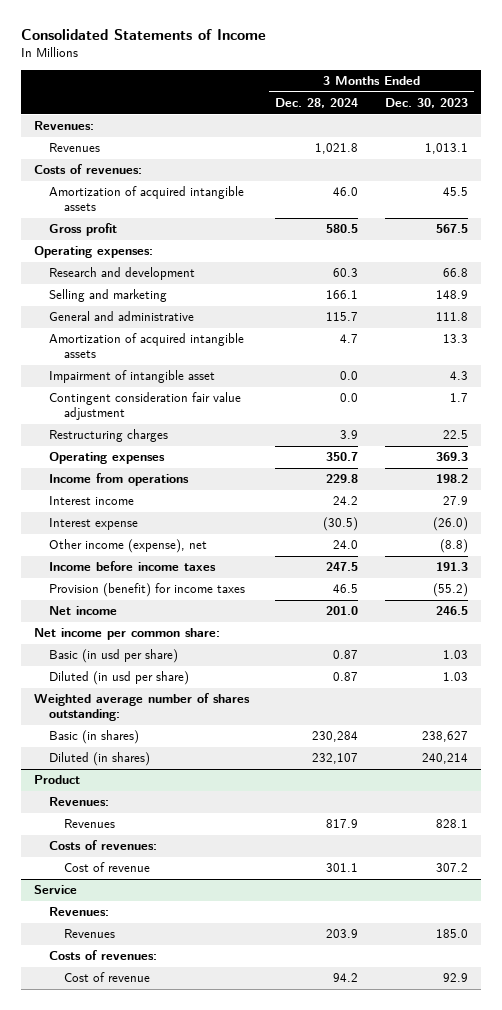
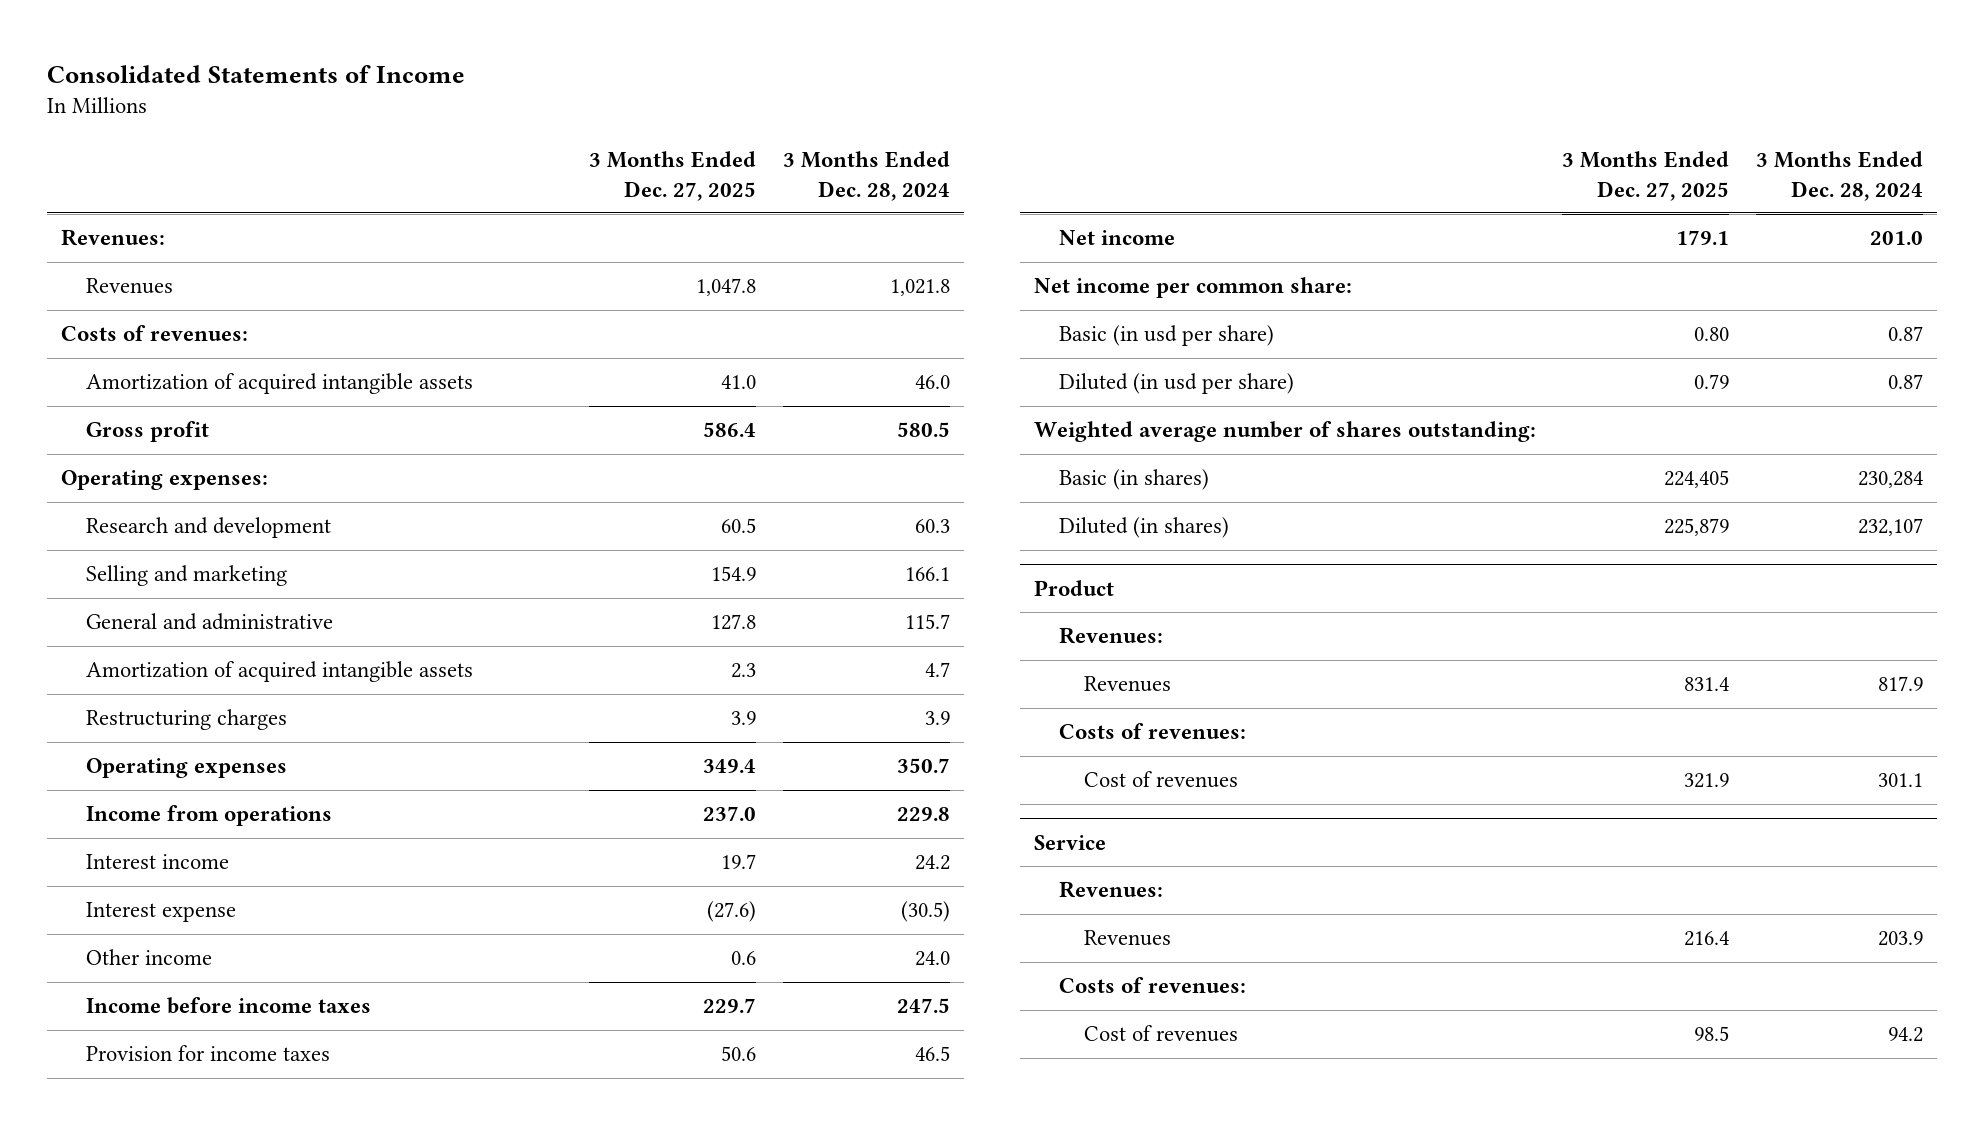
- | 3 Months Ended Dec. 28, 2024 | 3 Months Ended Dec. 30, 2023
+ | 3 Months Ended Dec. 27, 2025 | 3 Months Ended Dec. 28, 2024
- Impairment of intangible asset | 0.0 | 4.3
- Contingent consideration fair value adjustment | 0.0 | 1.7
- Other income (expense), net | 24.0 | (8.8)
+ Other income | 0.6 | 24.0
- Provision (benefit) for income taxes | 46.5 | (55.2)
+ Provision for income taxes | 50.6 | 46.5
@ Product
- Cost of revenue | 301.1 | 307.2
+ Cost of revenues | 321.9 | 301.1
@ Service
- Cost of revenue | 94.2 | 92.9
+ Cost of revenues | 98.5 | 94.2

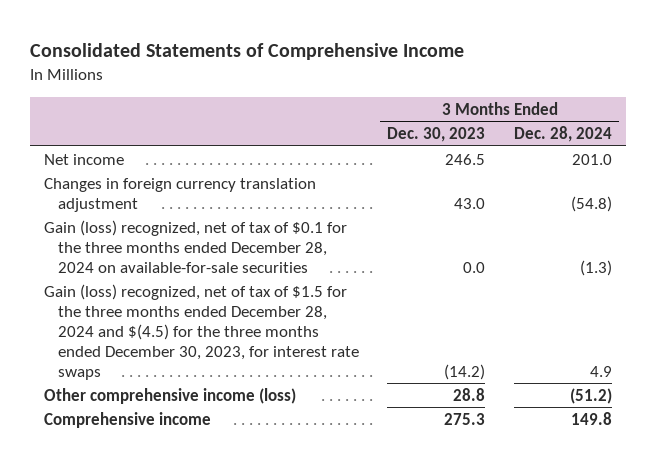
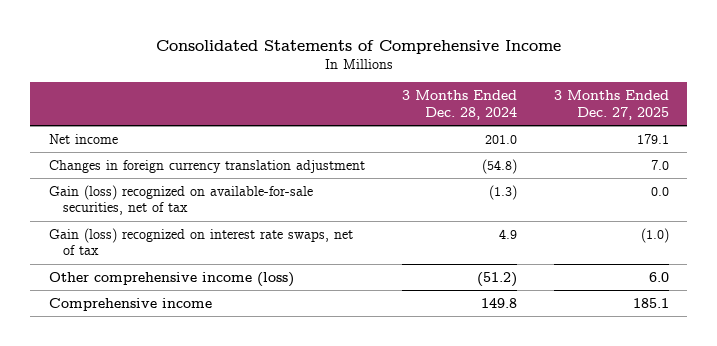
- | 3 Months Ended Dec. 30, 2023 | 3 Months Ended Dec. 28, 2024
+ | 3 Months Ended Dec. 28, 2024 | 3 Months Ended Dec. 27, 2025
- Gain (loss) recognized, net of tax of $0.1 for the three months ended December 28, 2024 on available-for-sale securities | 0.0 | (1.3)
- Gain (loss) recognized, net of tax of $1.5 for the three months ended December 28, 2024 and $(4.5) for the three months ended December 30, 2023, for interest rate swaps | (14.2) | 4.9
+ Gain (loss) recognized on available-for-sale securities, net of tax | (1.3) | 0.0
+ Gain (loss) recognized on interest rate swaps, net of tax | 4.9 | (1.0)

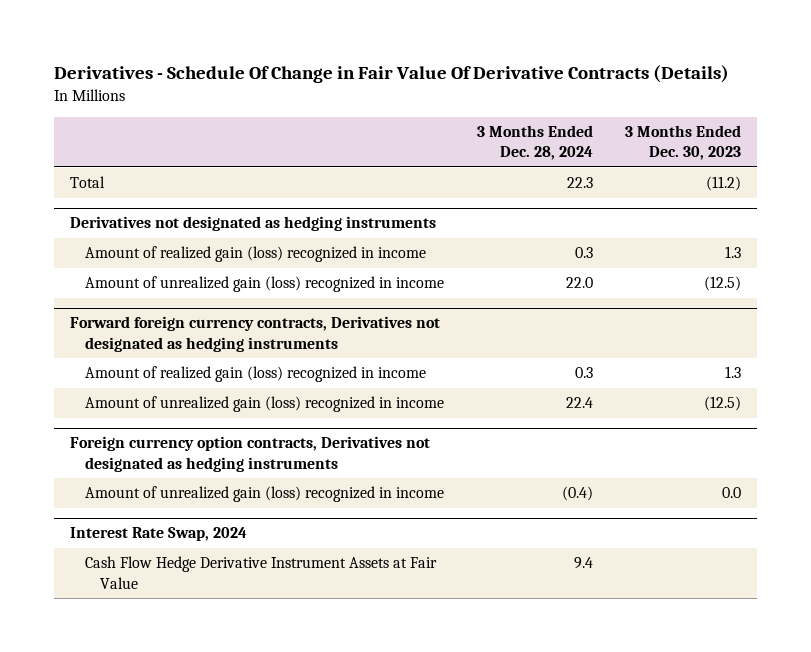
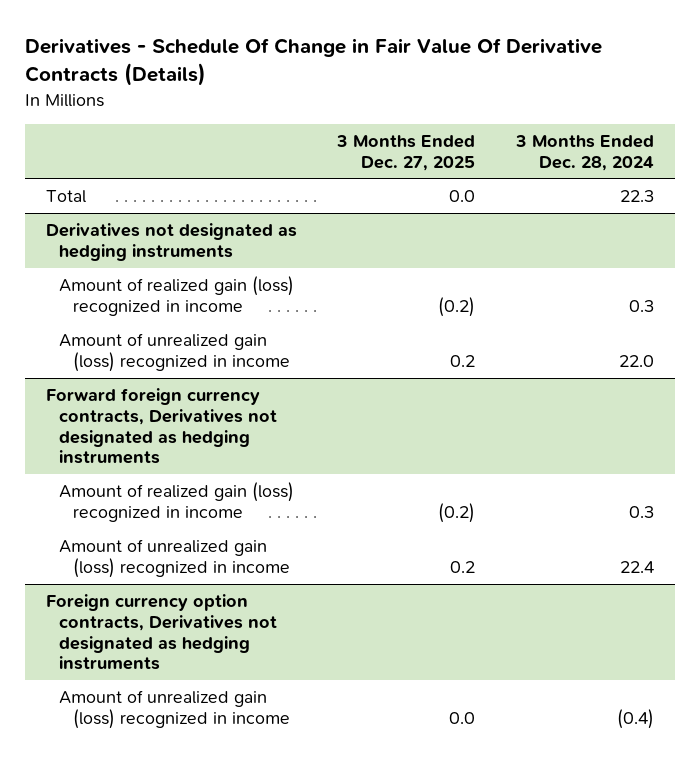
- | 3 Months Ended Dec. 28, 2024 | 3 Months Ended Dec. 30, 2023
+ | 3 Months Ended Dec. 27, 2025 | 3 Months Ended Dec. 28, 2024
- Interest Rate Swap, 2024
- Cash Flow Hedge Derivative Instrument Assets at Fair Value | 9.4 |

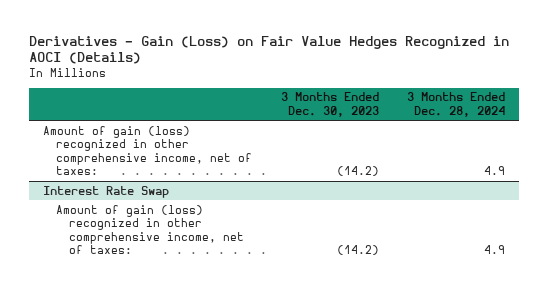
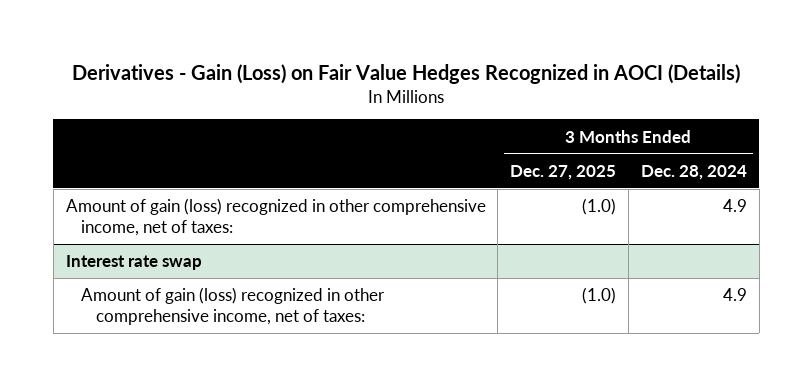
- | 3 Months Ended Dec. 30, 2023 | 3 Months Ended Dec. 28, 2024
+ | 3 Months Ended Dec. 27, 2025 | 3 Months Ended Dec. 28, 2024
- Interest Rate Swap
+ Interest rate swap

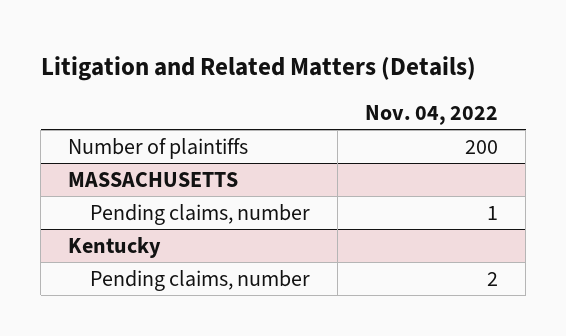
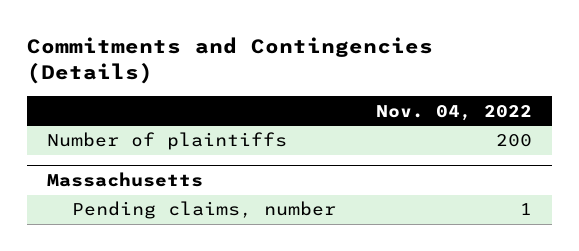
- Litigation and Related Matters (Details)
+ Commitments and Contingencies (Details)
- MASSACHUSETTS
+ Massachusetts
- Kentucky
- Pending claims, number | 2

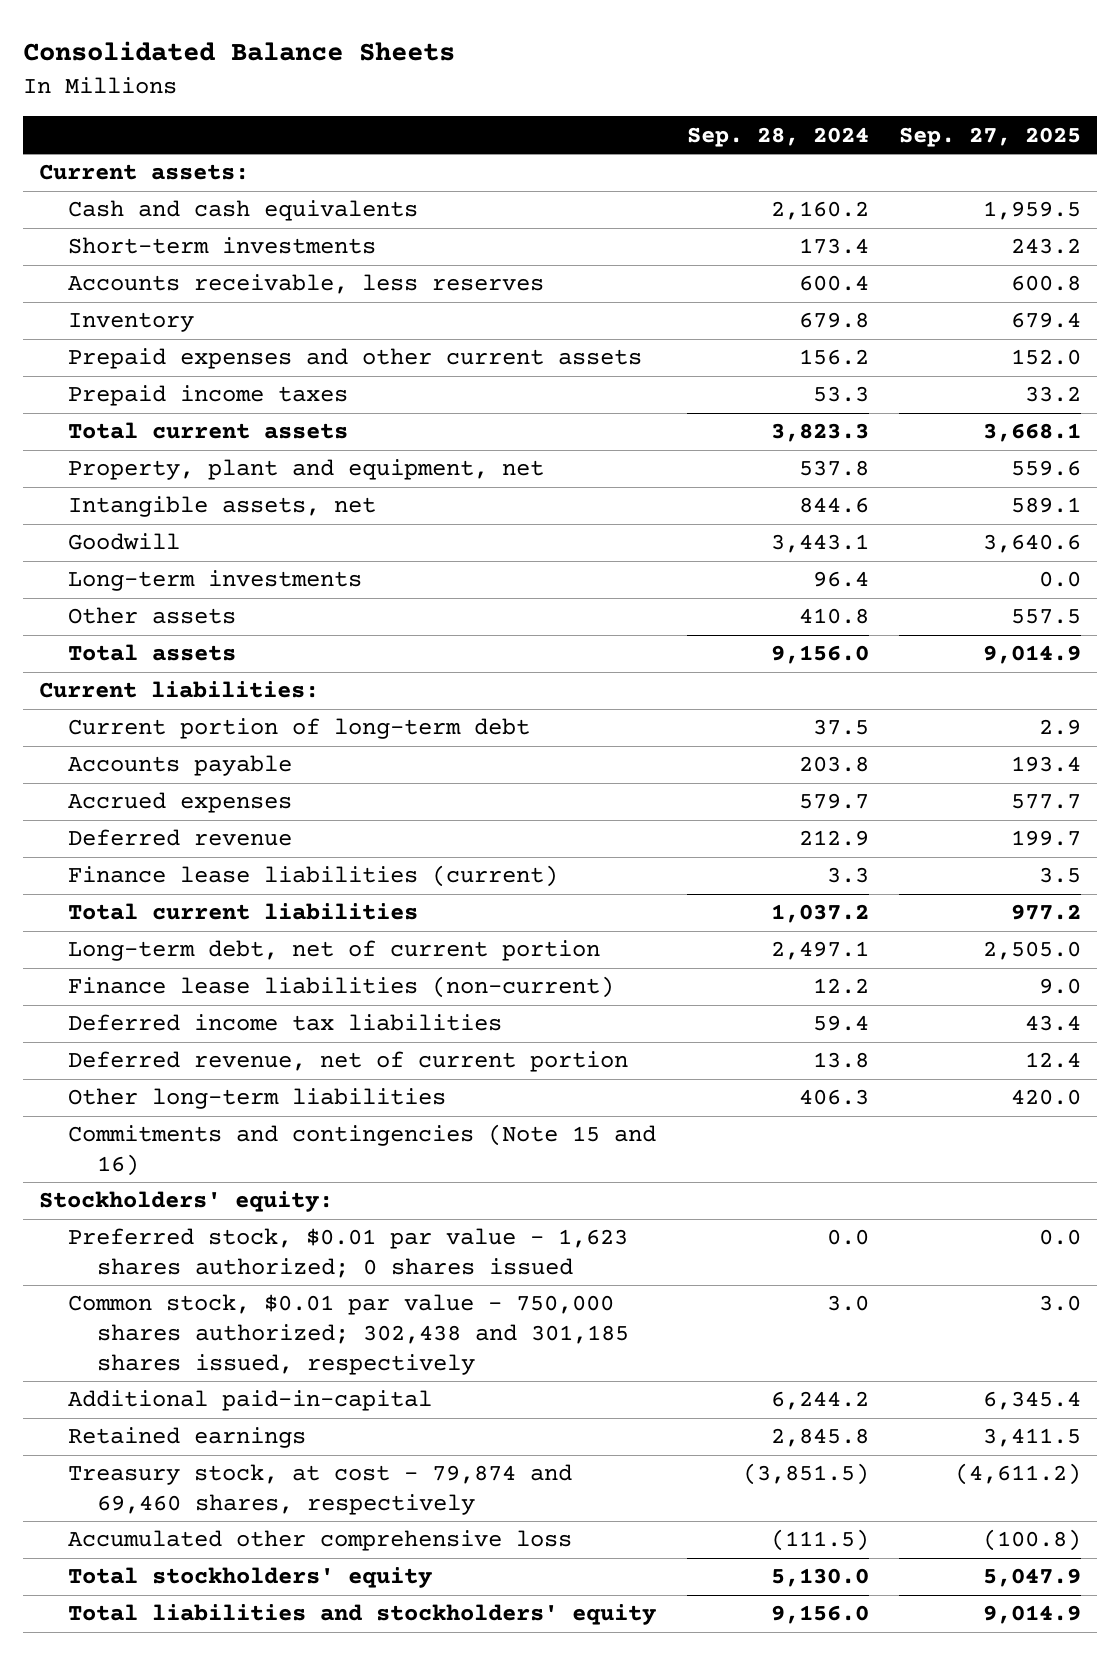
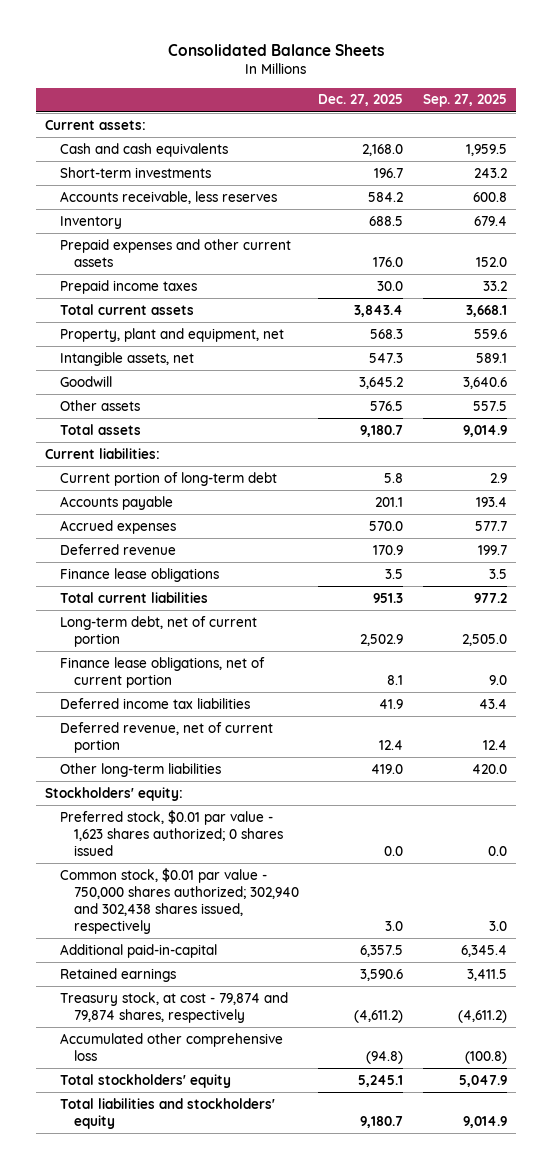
- | Sep. 28, 2024 | Sep. 27, 2025
+ | Dec. 27, 2025 | Sep. 27, 2025
- Long-term investments | 96.4 | 0.0
- Finance lease liabilities (current) | 3.3 | 3.5
+ Finance lease obligations | 3.5 | 3.5
- Finance lease liabilities (non-current) | 12.2 | 9.0
+ Finance lease obligations, net of current portion | 8.1 | 9.0
- Commitments and contingencies (Note 15 and 16)
- Common stock, $0.01 par value - 750,000 shares authorized; 302,438 and 301,185 shares issued, respectively | 3.0 | 3.0
+ Common stock, $0.01 par value - 750,000 shares authorized; 302,940 and 302,438 shares issued, respectively | 3.0 | 3.0
- Treasury stock, at cost - 79,874 and 69,460 shares, respectively | (3,851.5) | (4,611.2)
+ Treasury stock, at cost - 79,874 and 79,874 shares, respectively | (4,611.2) | (4,611.2)

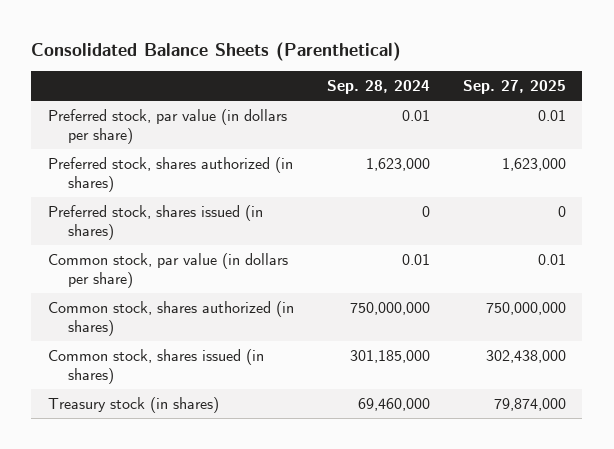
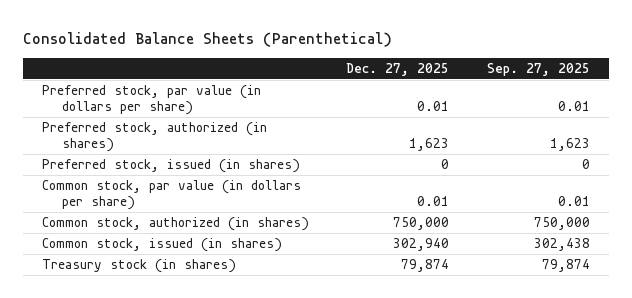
- | Sep. 28, 2024 | Sep. 27, 2025
+ | Dec. 27, 2025 | Sep. 27, 2025
- Preferred stock, shares authorized (in shares) | 1,623,000 | 1,623,000
- Preferred stock, shares issued (in shares) | 0 | 0
+ Preferred stock, authorized (in shares) | 1,623 | 1,623
+ Preferred stock, issued (in shares) | 0 | 0
- Common stock, shares authorized (in shares) | 750,000,000 | 750,000,000
- Common stock, shares issued (in shares) | 301,185,000 | 302,438,000
- Treasury stock (in shares) | 69,460,000 | 79,874,000
+ Common stock, authorized (in shares) | 750,000 | 750,000
+ Common stock, issued (in shares) | 302,940 | 302,438
+ Treasury stock (in shares) | 79,874 | 79,874

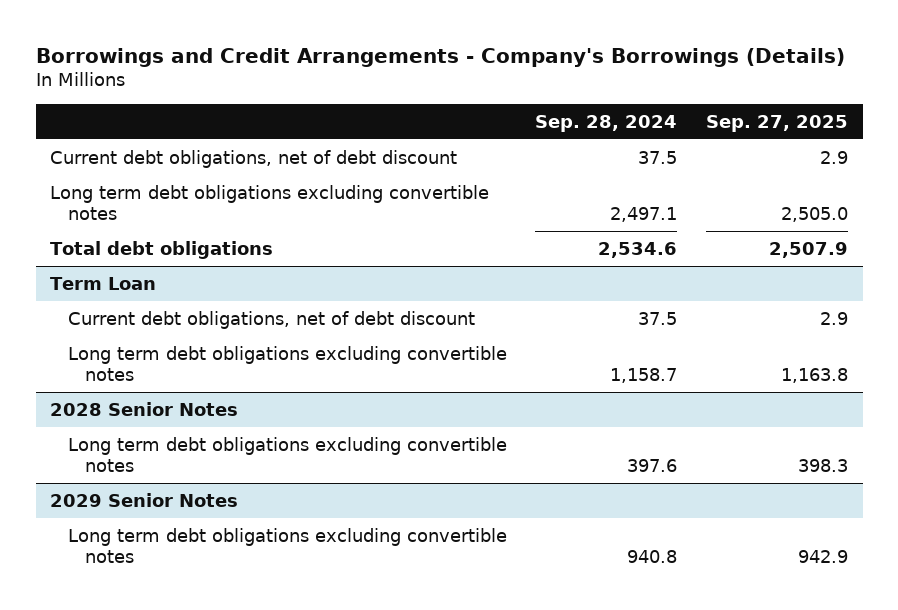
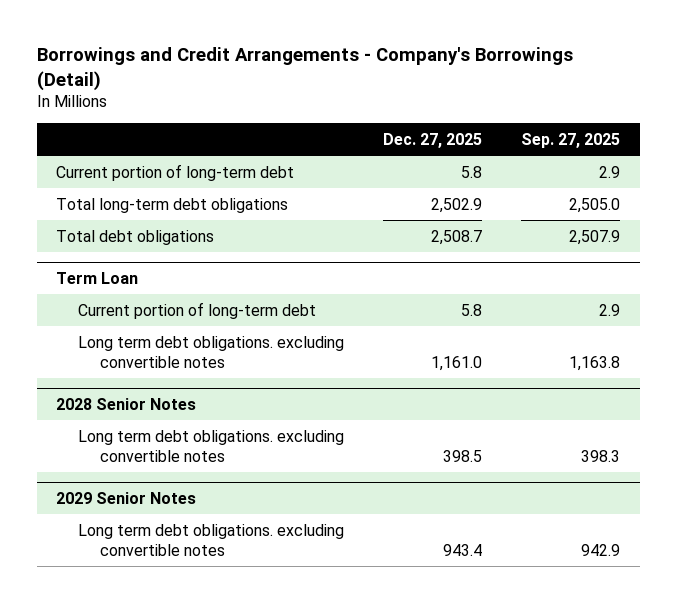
- Borrowings and Credit Arrangements - Company's Borrowings (Details)
+ Borrowings and Credit Arrangements - Company's Borrowings (Detail)
- | Sep. 28, 2024 | Sep. 27, 2025
+ | Dec. 27, 2025 | Sep. 27, 2025
- Current debt obligations, net of debt discount | 37.5 | 2.9
- Long term debt obligations excluding convertible notes | 2,497.1 | 2,505.0
+ Current portion of long-term debt | 5.8 | 2.9
+ Total long-term debt obligations | 2,502.9 | 2,505.0
@ Term Loan
- Current debt obligations, net of debt discount | 37.5 | 2.9
- Long term debt obligations excluding convertible notes | 1,158.7 | 1,163.8
+ Current portion of long-term debt | 5.8 | 2.9
+ Long term debt obligations. excluding convertible notes | 1,161.0 | 1,163.8
@ 2028 Senior Notes
- Long term debt obligations excluding convertible notes | 397.6 | 398.3
+ Long term debt obligations. excluding convertible notes | 398.5 | 398.3
@ 2029 Senior Notes
- Long term debt obligations excluding convertible notes | 940.8 | 942.9
+ Long term debt obligations. excluding convertible notes | 943.4 | 942.9

